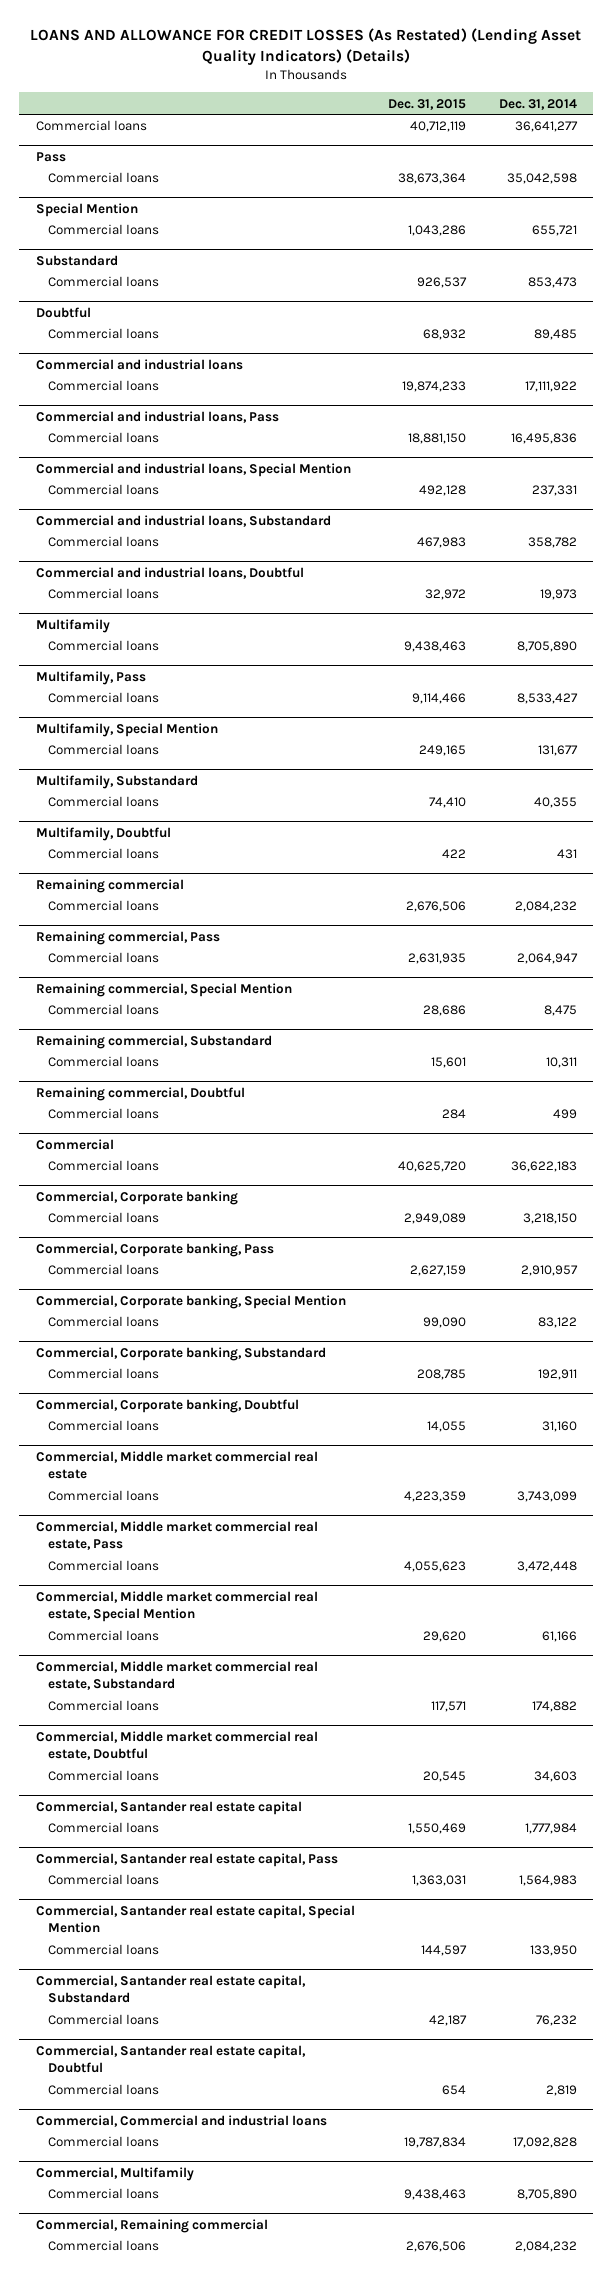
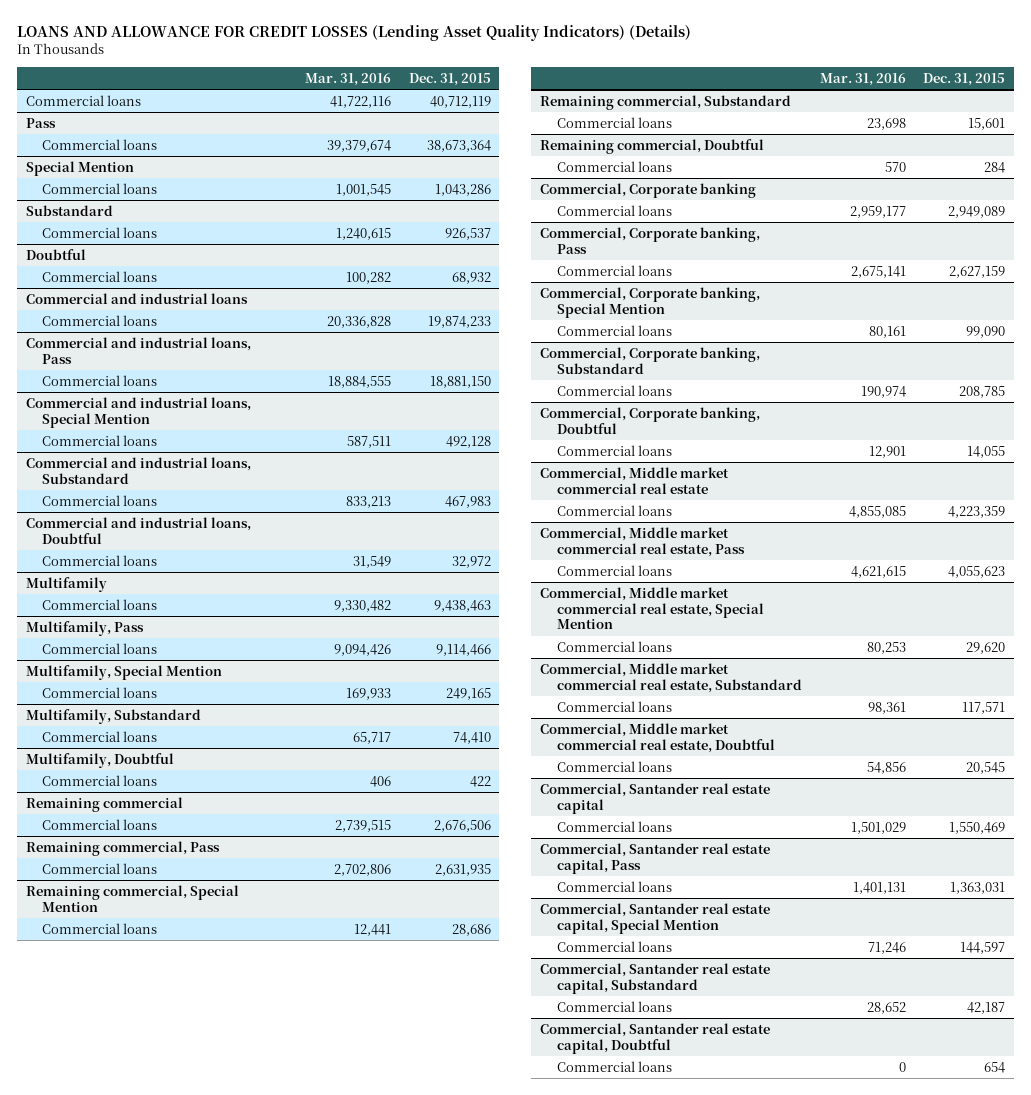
- LOANS AND ALLOWANCE FOR CREDIT LOSSES (As Restated) (Lending Asset Quality Indicators) (Details)
+ LOANS AND ALLOWANCE FOR CREDIT LOSSES (Lending Asset Quality Indicators) (Details)
- | Dec. 31, 2015 | Dec. 31, 2014
+ | Mar. 31, 2016 | Dec. 31, 2015
- Commercial
- Commercial loans | 40,625,720 | 36,622,183
- Commercial, Commercial and industrial loans
- Commercial loans | 19,787,834 | 17,092,828
- Commercial, Multifamily
- Commercial loans | 9,438,463 | 8,705,890
- Commercial, Remaining commercial
- Commercial loans | 2,676,506 | 2,084,232

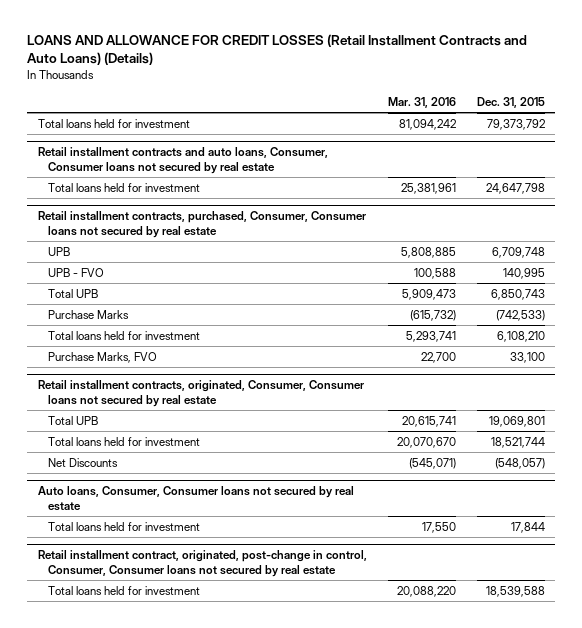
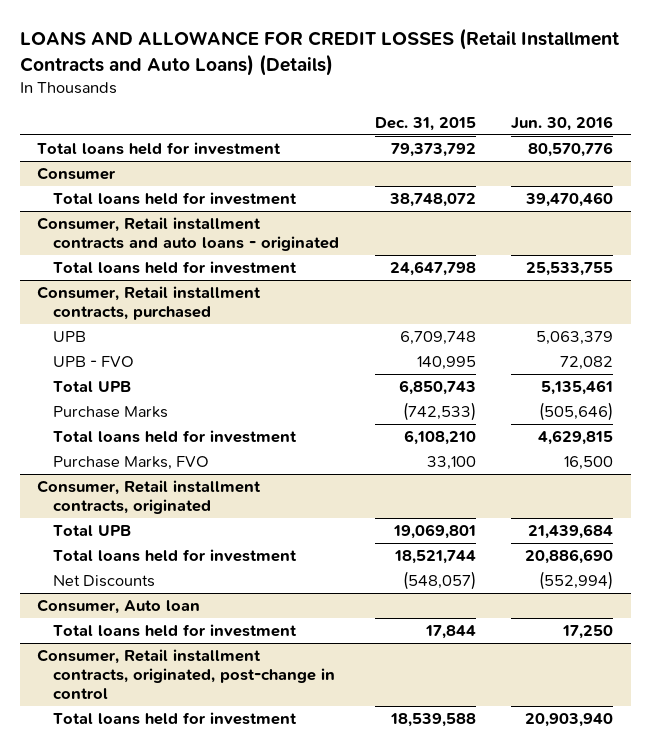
- | Mar. 31, 2016 | Dec. 31, 2015
+ | Dec. 31, 2015 | Jun. 30, 2016
- Retail installment contracts and auto loans, Consumer, Consumer loans not secured by real estate
+ Consumer
+ Total loans held for investment | 38,748,072 | 39,470,460
+ Consumer, Retail installment contracts and auto loans - originated
- Retail installment contracts, purchased, Consumer, Consumer loans not secured by real estate
+ Consumer, Retail installment contracts, purchased
- Retail installment contracts, originated, Consumer, Consumer loans not secured by real estate
+ Consumer, Retail installment contracts, originated
- Auto loans, Consumer, Consumer loans not secured by real estate
+ Consumer, Auto loan
- Retail installment contract, originated, post-change in control, Consumer, Consumer loans not secured by real estate
+ Consumer, Retail installment contracts, originated, post-change in control

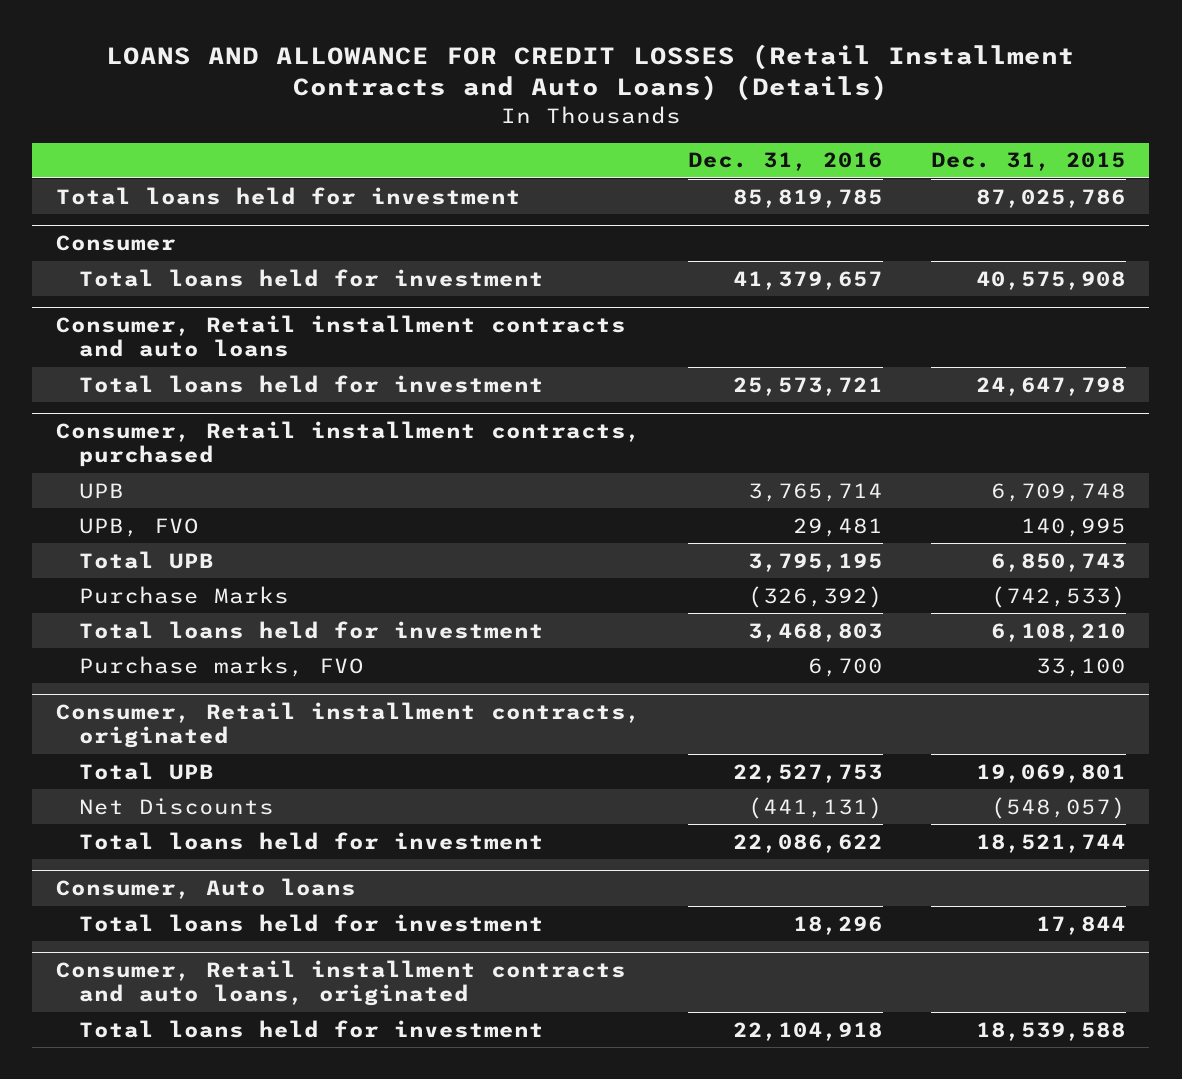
- | Dec. 31, 2015 | Jun. 30, 2016
+ | Dec. 31, 2016 | Dec. 31, 2015
- Total loans held for investment | 79,373,792 | 80,570,776
+ Total loans held for investment | 85,819,785 | 87,025,786
@ Consumer
- Total loans held for investment | 38,748,072 | 39,470,460
- Consumer, Retail installment contracts and auto loans - originated
@ Consumer
+ Total loans held for investment | 41,379,657 | 40,575,908
+ Consumer, Retail installment contracts and auto loans
@ Consumer, Retail installment contracts, purchased
- UPB - FVO | 140,995 | 72,082
+ UPB, FVO | 29,481 | 140,995
- Purchase Marks, FVO | 33,100 | 16,500
+ Purchase marks, FVO | 6,700 | 33,100
- Consumer, Auto loan
@ Consumer, Retail installment contracts, originated
moved down: Total loans held for investment | 22,086,622 | 18,521,744
+ Consumer, Auto loans
- Consumer, Retail installment contracts, originated, post-change in control
+ Consumer, Retail installment contracts and auto loans, originated

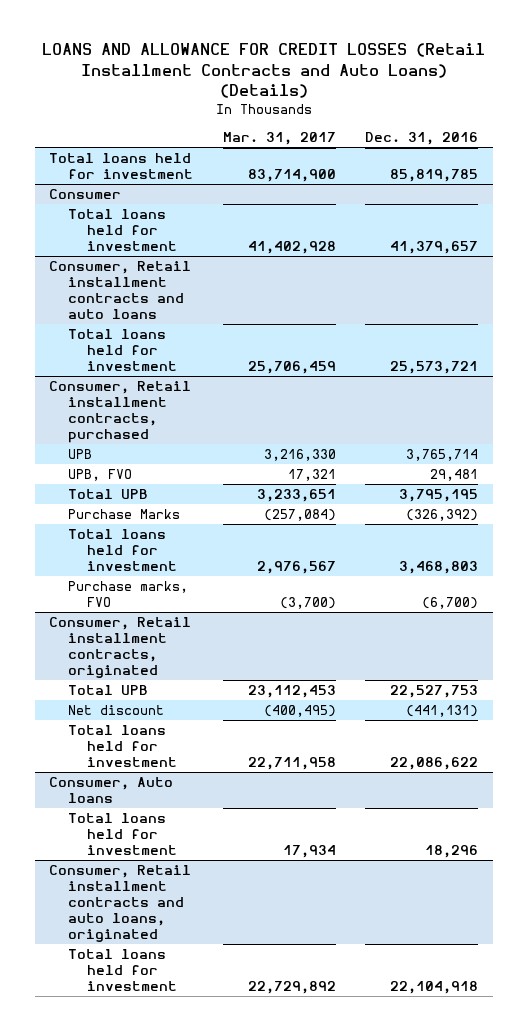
- | Dec. 31, 2016 | Dec. 31, 2015
+ | Mar. 31, 2017 | Dec. 31, 2016
@ Consumer, Retail installment contracts, purchased
- Purchase marks, FVO | 6,700 | 33,100
+ Purchase marks, FVO | (3,700) | (6,700)
@ Consumer, Retail installment contracts, originated
- Net Discounts | (441,131) | (548,057)
+ Net discount | (400,495) | (441,131)

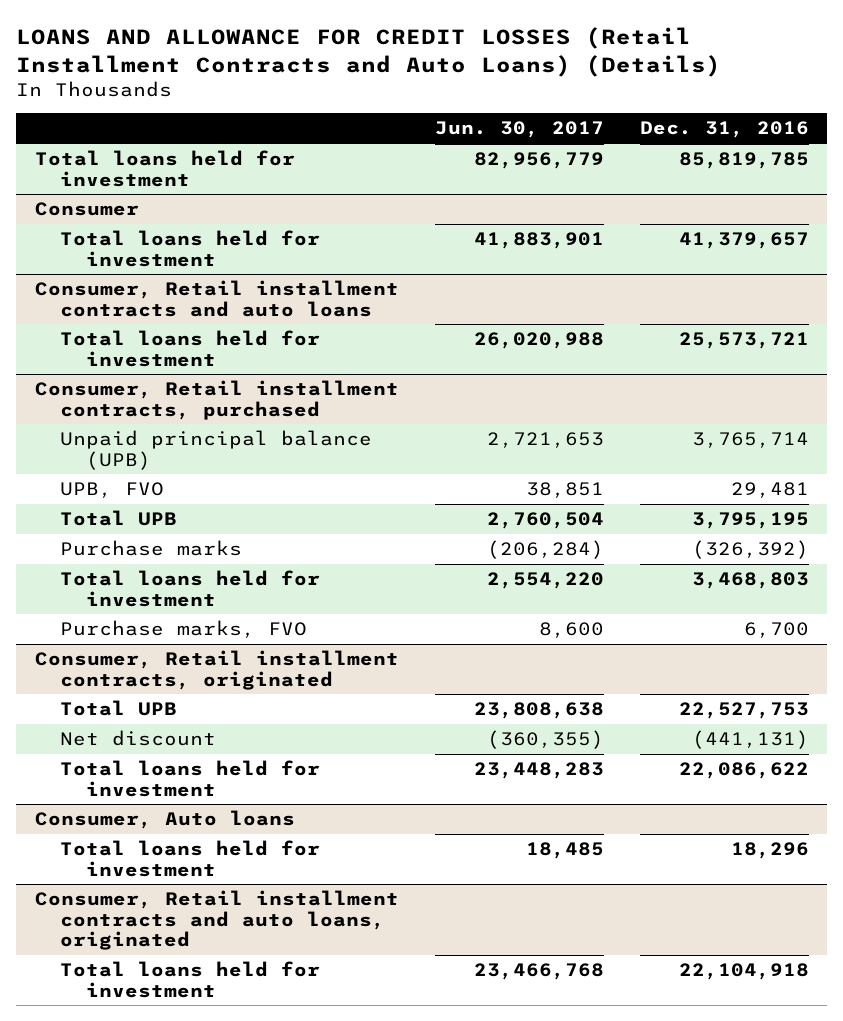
- | Mar. 31, 2017 | Dec. 31, 2016
+ | Jun. 30, 2017 | Dec. 31, 2016
@ Consumer, Retail installment contracts, purchased
- UPB | 3,216,330 | 3,765,714
+ Unpaid principal balance (UPB) | 2,721,653 | 3,765,714
- Purchase Marks | (257,084) | (326,392)
+ Purchase marks | (206,284) | (326,392)
- Purchase marks, FVO | (3,700) | (6,700)
+ Purchase marks, FVO | 8,600 | 6,700

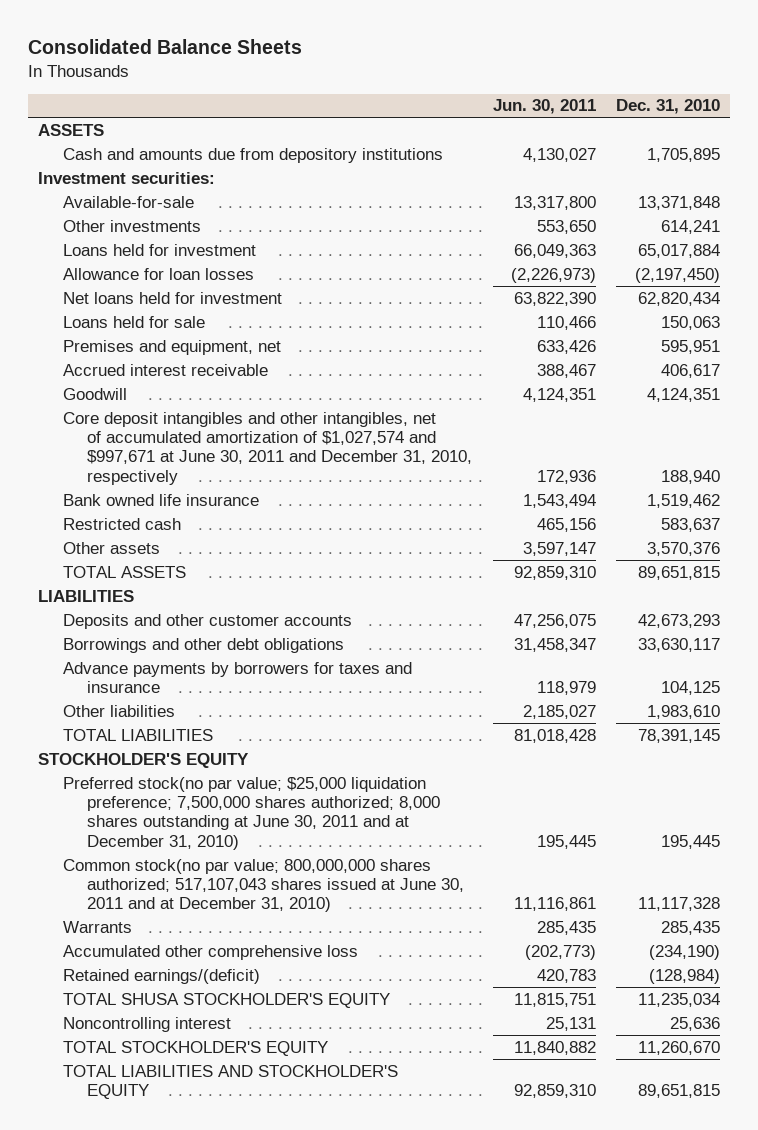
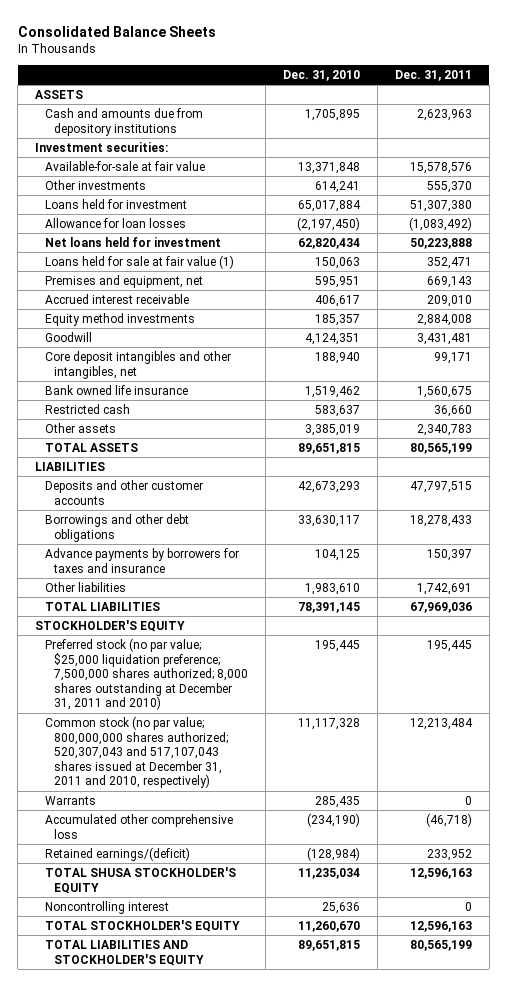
- | Jun. 30, 2011 | Dec. 31, 2010
+ | Dec. 31, 2010 | Dec. 31, 2011
- Available-for-sale | 13,317,800 | 13,371,848
+ Available-for-sale at fair value | 13,371,848 | 15,578,576
- Loans held for sale | 110,466 | 150,063
+ Loans held for sale at fair value (1) | 150,063 | 352,471
+ Equity method investments | 185,357 | 2,884,008
- Core deposit intangibles and other intangibles, net of accumulated amortization of $1,027,574 and $997,671 at June 30, 2011 and December 31, 2010, respectively | 172,936 | 188,940
+ Core deposit intangibles and other intangibles, net | 188,940 | 99,171
- Other assets | 3,597,147 | 3,570,376
+ Other assets | 3,385,019 | 2,340,783
- Preferred stock(no par value; $25,000 liquidation preference; 7,500,000 shares authorized; 8,000 shares outstanding at June 30, 2011 and at December 31, 2010) | 195,445 | 195,445
- Common stock(no par value; 800,000,000 shares authorized; 517,107,043 shares issued at June 30, 2011 and at December 31, 2010) | 11,116,861 | 11,117,328
+ Preferred stock (no par value; $25,000 liquidation preference; 7,500,000 shares authorized; 8,000 shares outstanding at December 31, 2011 and 2010) | 195,445 | 195,445
+ Common stock (no par value; 800,000,000 shares authorized; 520,307,043 and 517,107,043 shares issued at December 31, 2011 and 2010, respectively) | 11,117,328 | 12,213,484

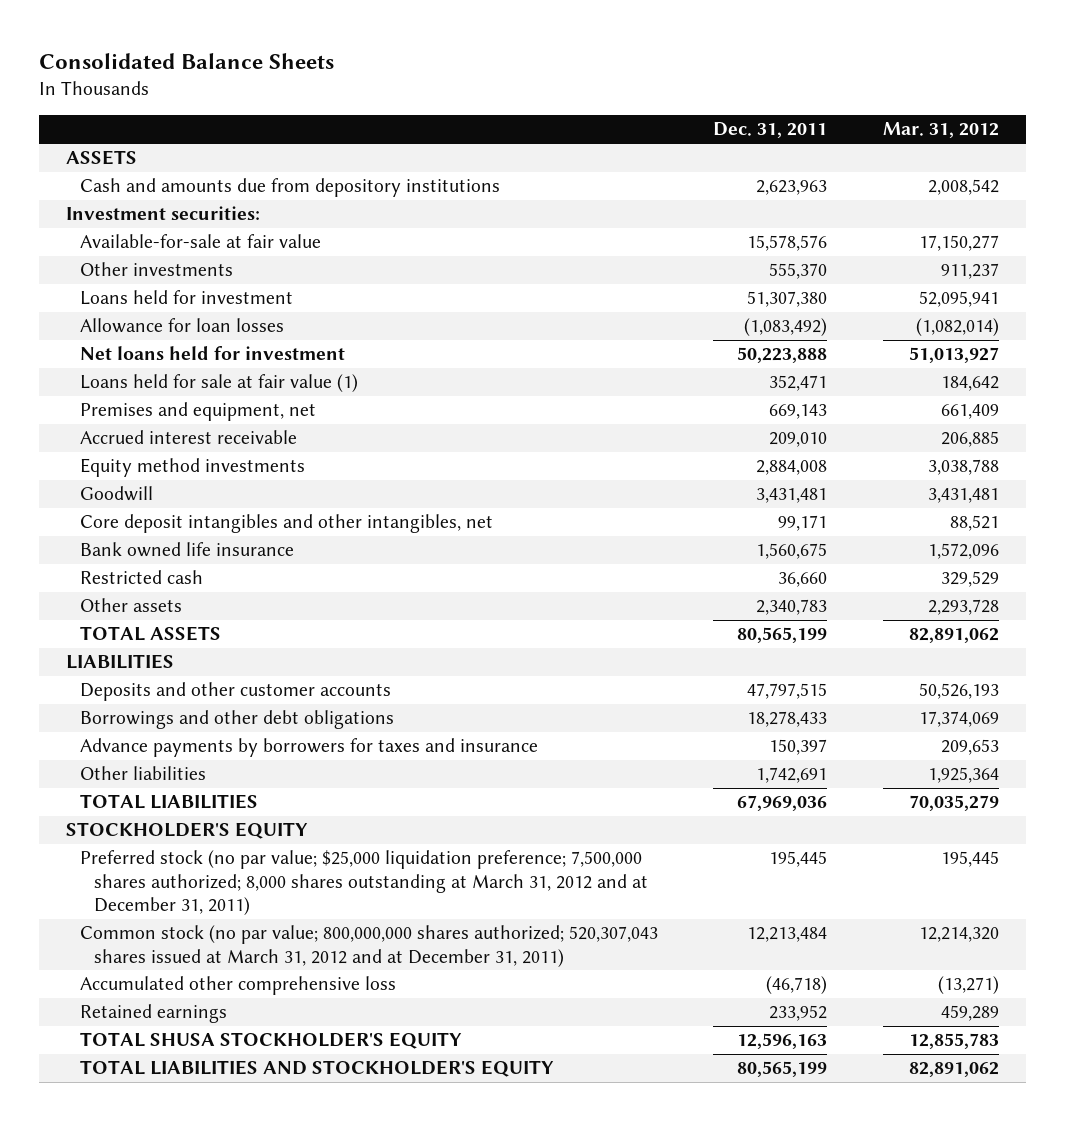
- | Dec. 31, 2010 | Dec. 31, 2011
+ | Dec. 31, 2011 | Mar. 31, 2012
- Preferred stock (no par value; $25,000 liquidation preference; 7,500,000 shares authorized; 8,000 shares outstanding at December 31, 2011 and 2010) | 195,445 | 195,445
- Common stock (no par value; 800,000,000 shares authorized; 520,307,043 and 517,107,043 shares issued at December 31, 2011 and 2010, respectively) | 11,117,328 | 12,213,484
- Warrants | 285,435 | 0
+ Preferred stock (no par value; $25,000 liquidation preference; 7,500,000 shares authorized; 8,000 shares outstanding at March 31, 2012 and at December 31, 2011) | 195,445 | 195,445
+ Common stock (no par value; 800,000,000 shares authorized; 520,307,043 shares issued at March 31, 2012 and at December 31, 2011) | 12,213,484 | 12,214,320
- Retained earnings/(deficit) | (128,984) | 233,952
+ Retained earnings | 233,952 | 459,289
- Noncontrolling interest | 25,636 | 0
- TOTAL STOCKHOLDER'S EQUITY | 11,260,670 | 12,596,163

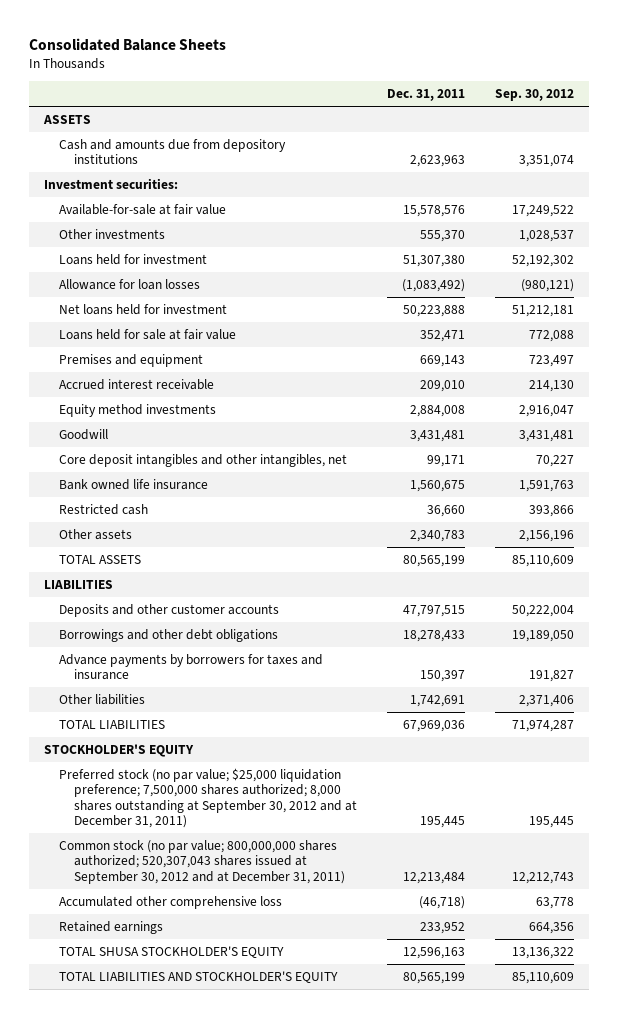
- | Dec. 31, 2011 | Mar. 31, 2012
+ | Dec. 31, 2011 | Sep. 30, 2012
- Loans held for sale at fair value (1) | 352,471 | 184,642
- Premises and equipment, net | 669,143 | 661,409
+ Loans held for sale at fair value | 352,471 | 772,088
+ Premises and equipment | 669,143 | 723,497
- Preferred stock (no par value; $25,000 liquidation preference; 7,500,000 shares authorized; 8,000 shares outstanding at March 31, 2012 and at December 31, 2011) | 195,445 | 195,445
- Common stock (no par value; 800,000,000 shares authorized; 520,307,043 shares issued at March 31, 2012 and at December 31, 2011) | 12,213,484 | 12,214,320
+ Preferred stock (no par value; $25,000 liquidation preference; 7,500,000 shares authorized; 8,000 shares outstanding at September 30, 2012 and at December 31, 2011) | 195,445 | 195,445
+ Common stock (no par value; 800,000,000 shares authorized; 520,307,043 shares issued at September 30, 2012 and at December 31, 2011) | 12,213,484 | 12,212,743

